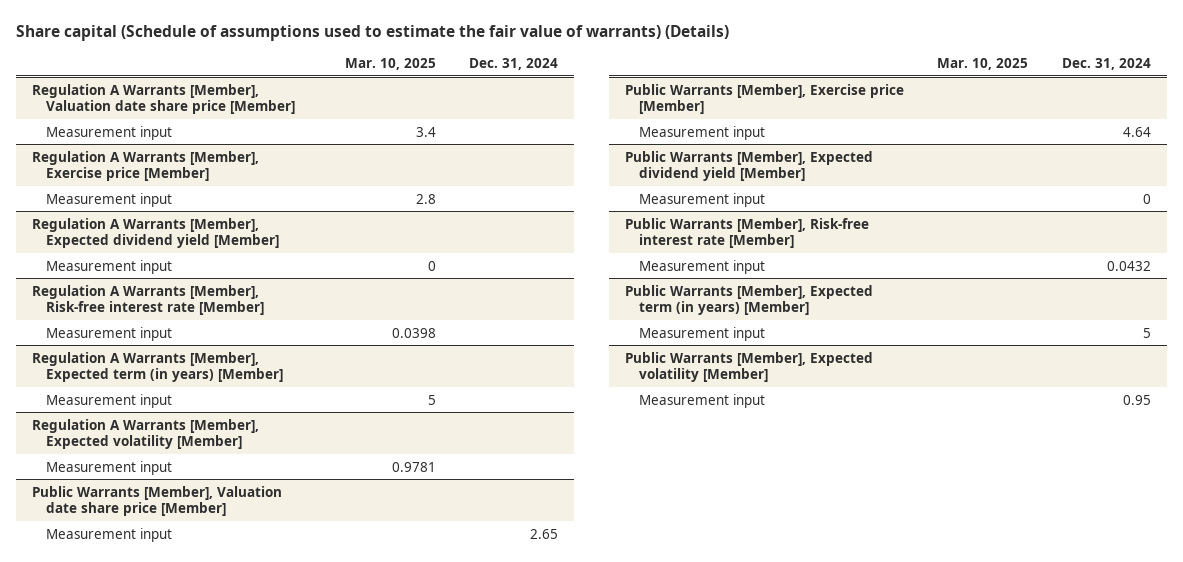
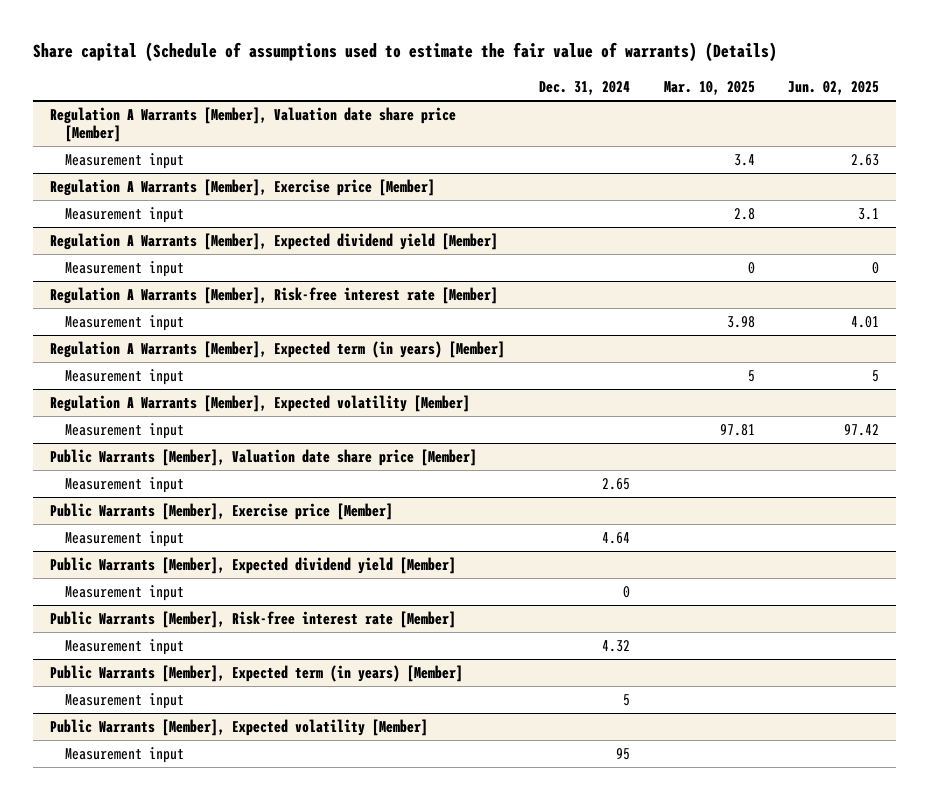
- | Mar. 10, 2025 | Dec. 31, 2024
+ | Dec. 31, 2024 | Mar. 10, 2025 | Jun. 02, 2025
@ Regulation A Warrants [Member], Risk-free interest rate [Member]
- Measurement input | 0.0398 |
+ Measurement input | | 3.98 | 4.01
@ Regulation A Warrants [Member], Expected volatility [Member]
- Measurement input | 0.9781 |
+ Measurement input | | 97.81 | 97.42
@ Public Warrants [Member], Risk-free interest rate [Member]
- Measurement input | | 0.0432
+ Measurement input | 4.32 | |
@ Public Warrants [Member], Expected volatility [Member]
- Measurement input | | 0.95
+ Measurement input | 95 | |

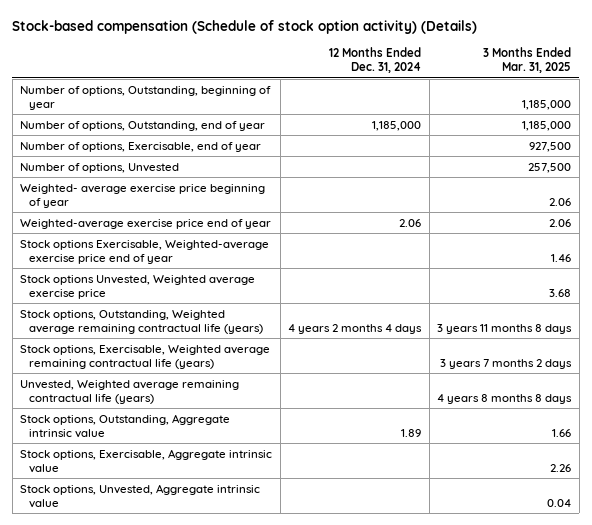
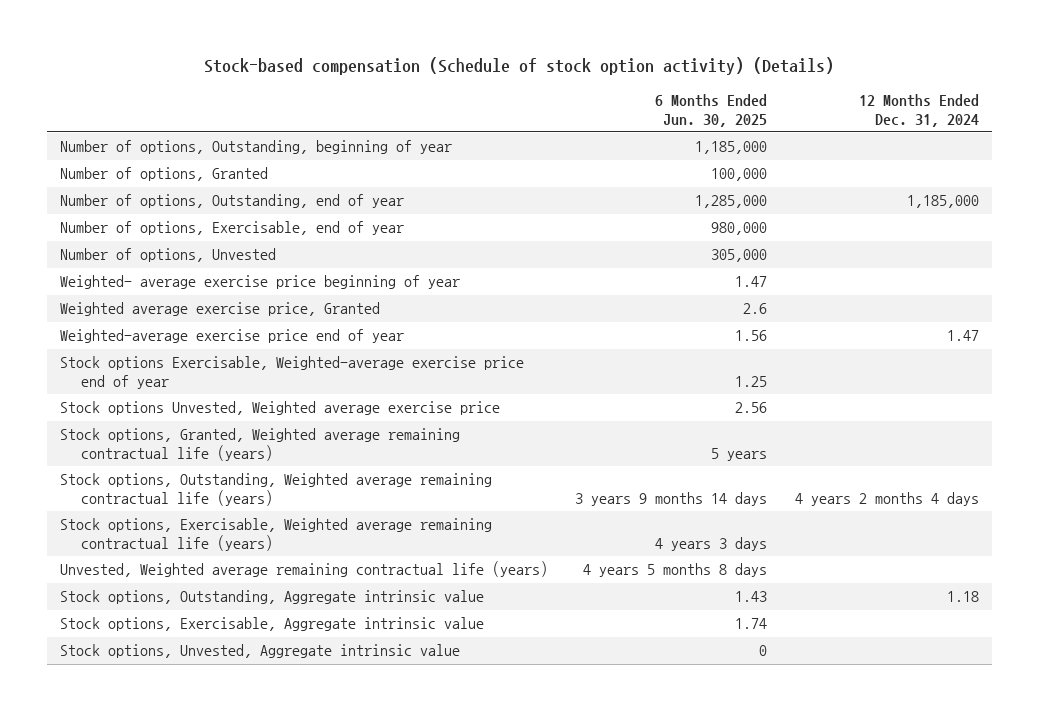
- | 12 Months Ended Dec. 31, 2024 | 3 Months Ended Mar. 31, 2025
+ | 6 Months Ended Jun. 30, 2025 | 12 Months Ended Dec. 31, 2024
+ Number of options, Granted | 100,000 |
- Weighted-average exercise price end of year | 2.06 | 2.06
+ Weighted average exercise price, Granted | 2.6 |
+ Weighted-average exercise price end of year | 1.56 | 1.47
+ Stock options, Granted, Weighted average remaining contractual life (years) | 5 years |
- Stock options, Outstanding, Aggregate intrinsic value | 1.89 | 1.66
+ Stock options, Outstanding, Aggregate intrinsic value | 1.43 | 1.18

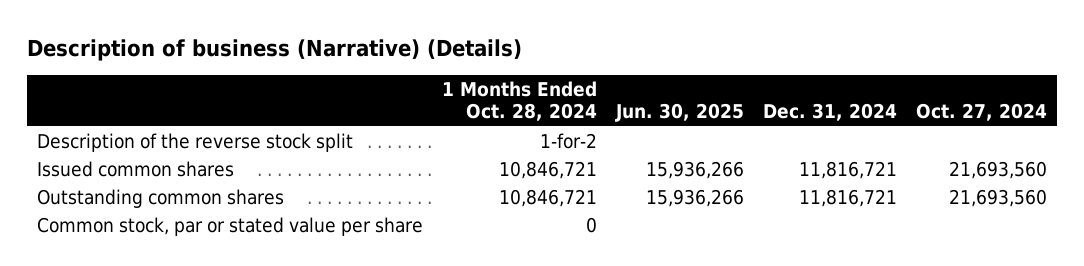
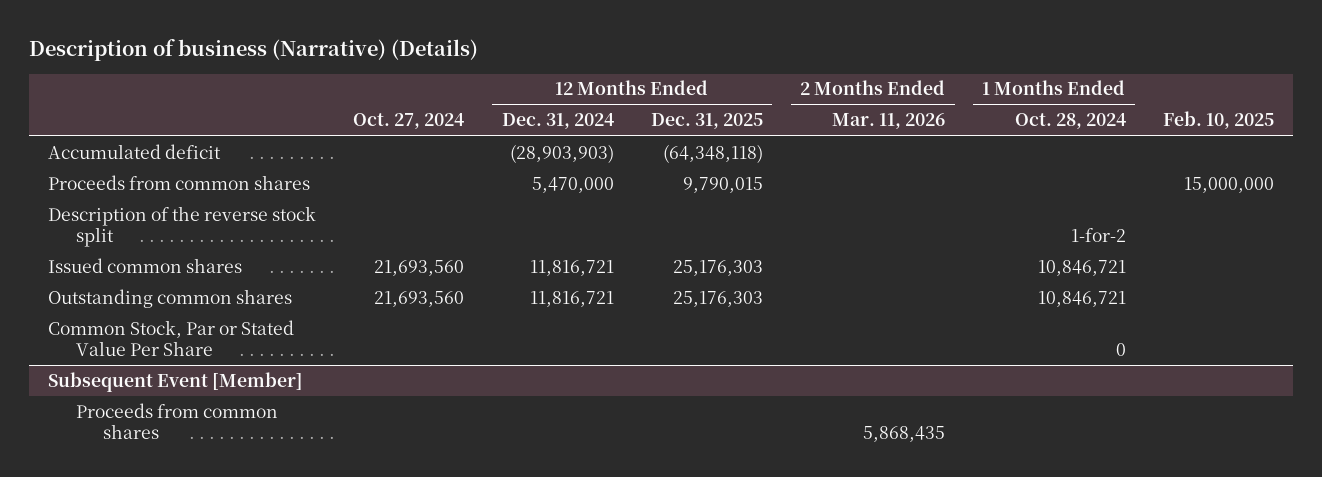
- | 1 Months Ended Oct. 28, 2024 | Jun. 30, 2025 | Dec. 31, 2024 | Oct. 27, 2024
+ | Oct. 27, 2024 | 12 Months Ended Dec. 31, 2024 | 12 Months Ended Dec. 31, 2025 | 2 Months Ended Mar. 11, 2026 | 1 Months Ended Oct. 28, 2024 | Feb. 10, 2025
+ Accumulated deficit | | (28,903,903) | (64,348,118) | | |
+ Proceeds from common shares | | 5,470,000 | 9,790,015 | | | 15,000,000
- Common stock, par or stated value per share | 0 | | |
+ Common Stock, Par or Stated Value Per Share | | | | | 0 |
+ Subsequent Event [Member]
+ Proceeds from common shares | | | | 5,868,435 | |

